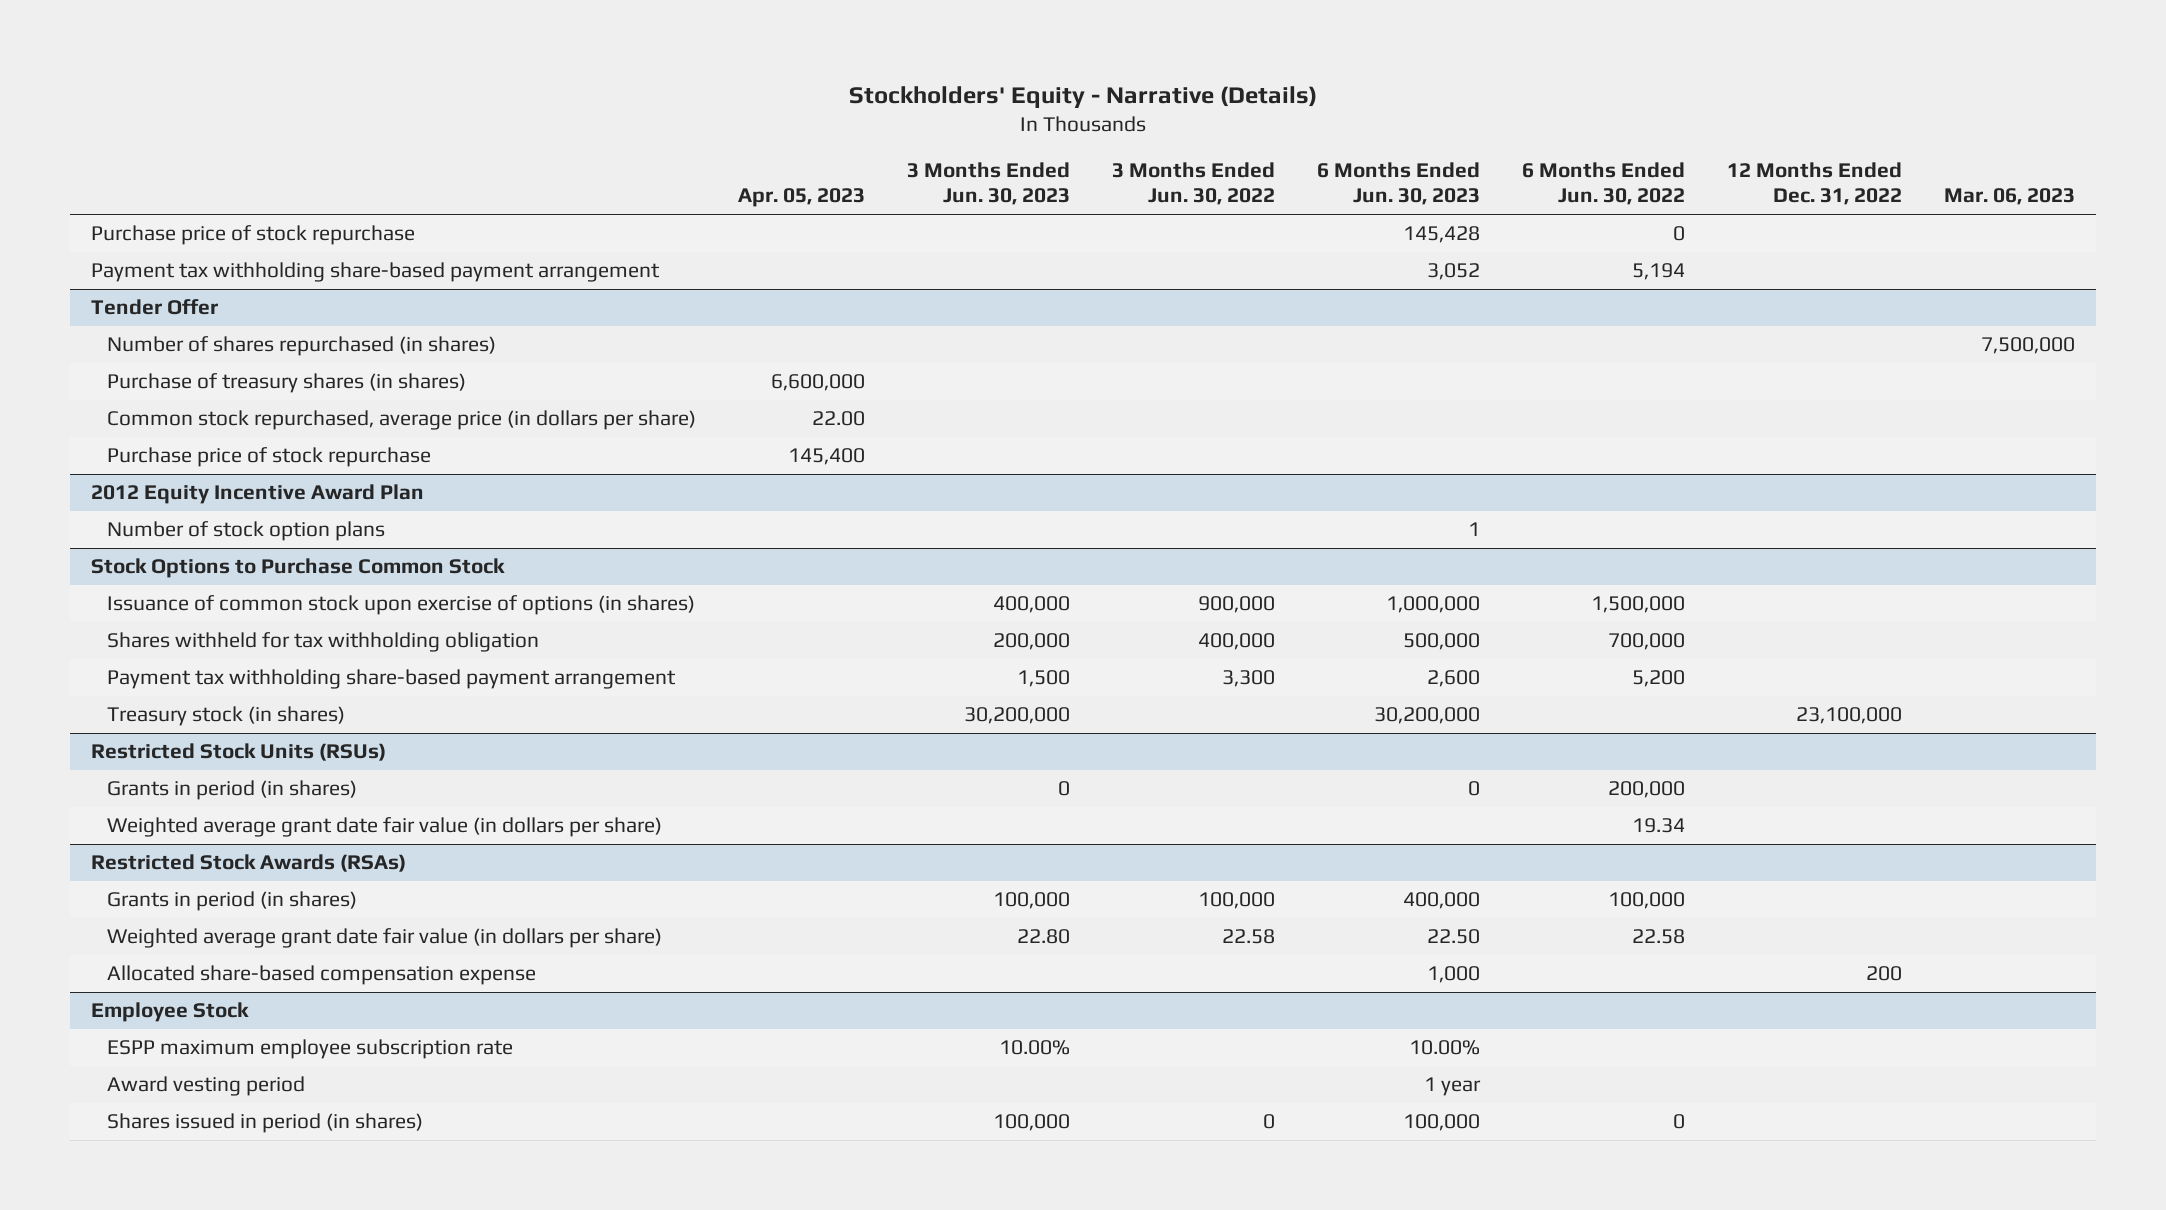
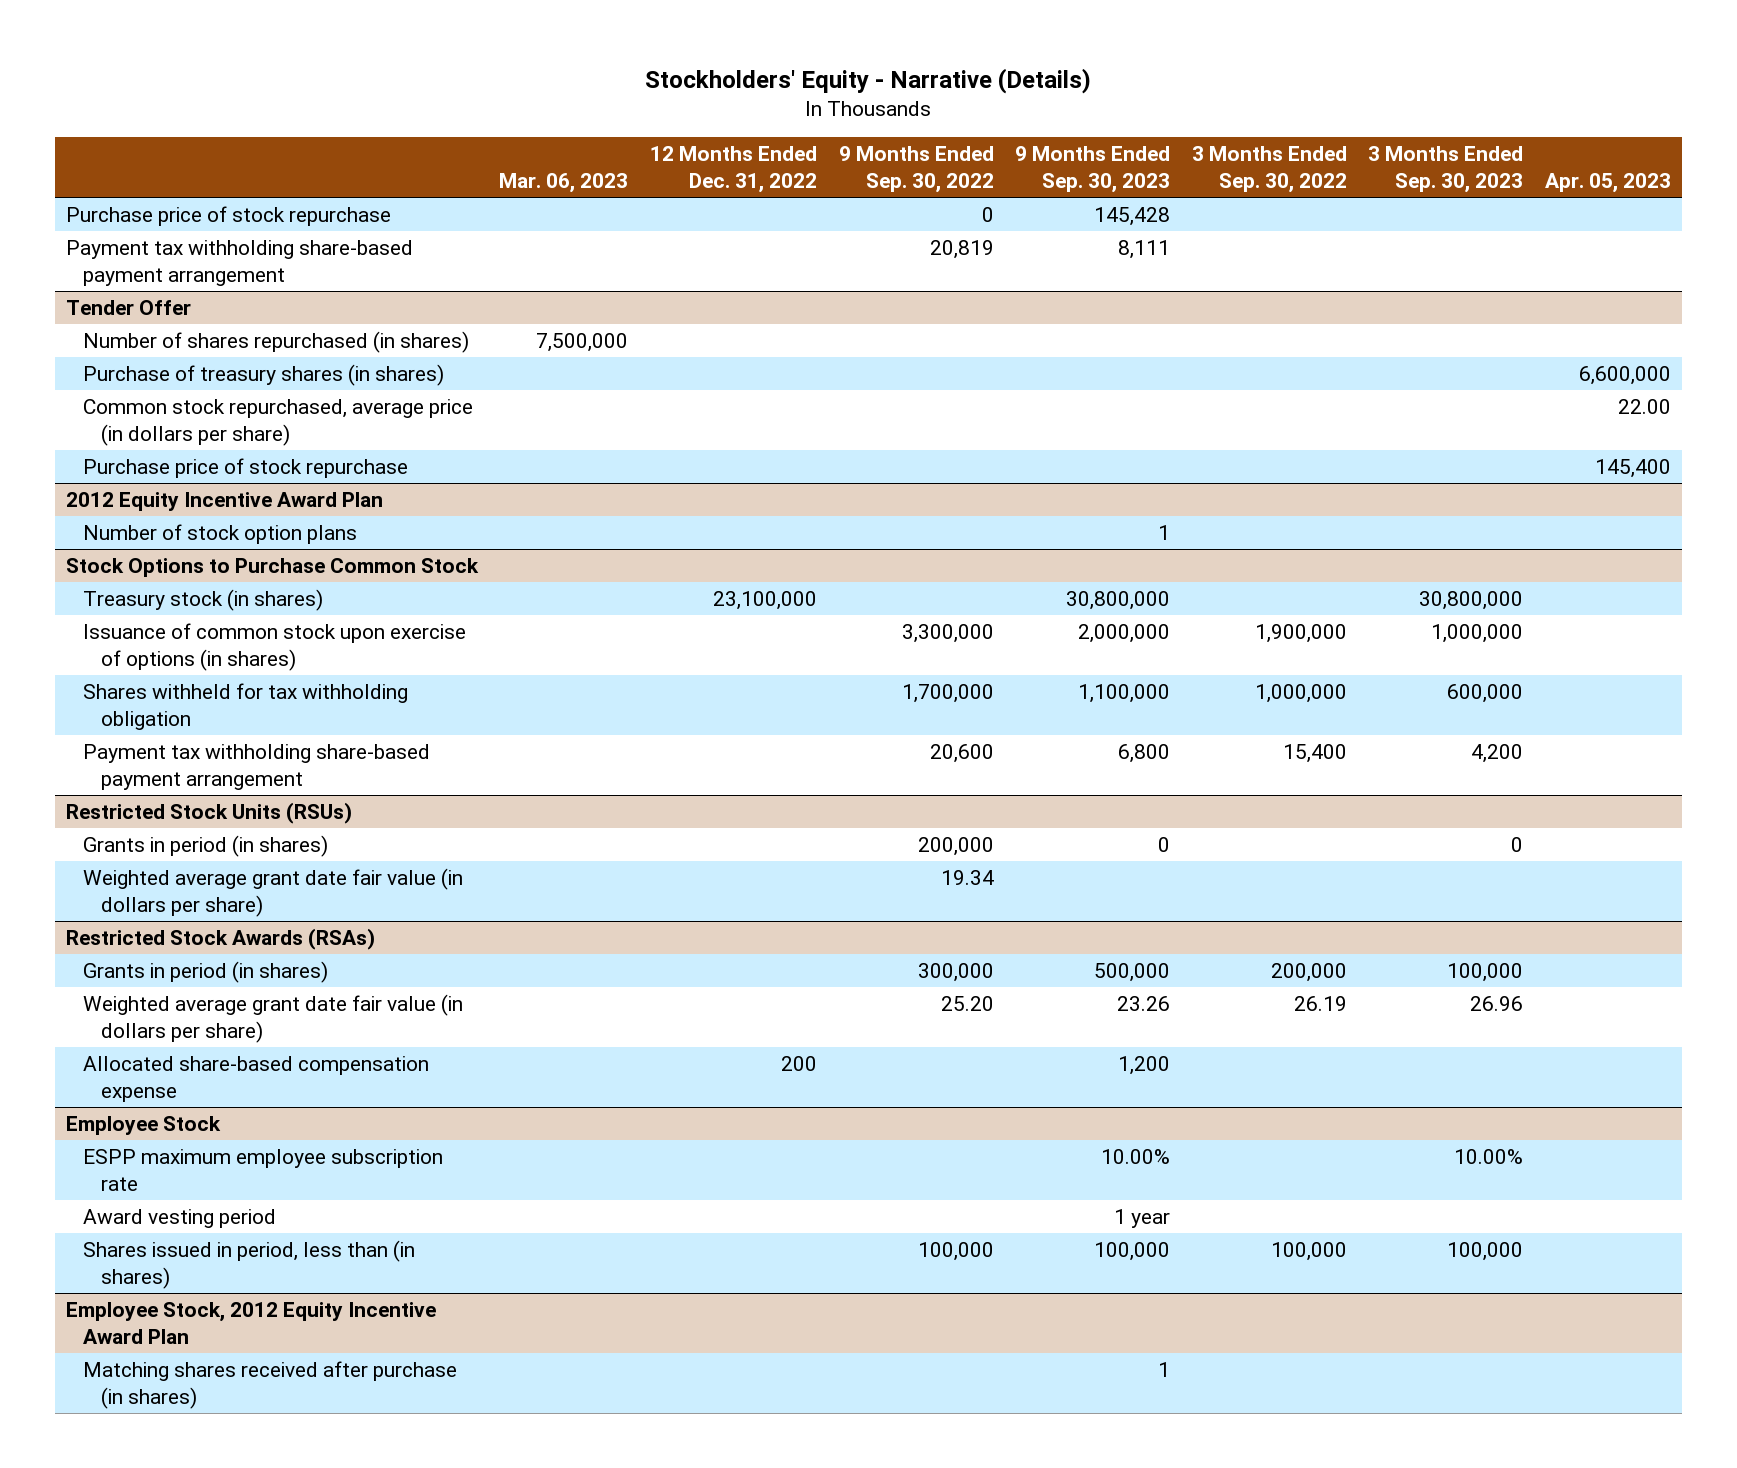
- | Apr. 05, 2023 | 3 Months Ended Jun. 30, 2023 | 3 Months Ended Jun. 30, 2022 | 6 Months Ended Jun. 30, 2023 | 6 Months Ended Jun. 30, 2022 | 12 Months Ended Dec. 31, 2022 | Mar. 06, 2023
+ | Mar. 06, 2023 | 12 Months Ended Dec. 31, 2022 | 9 Months Ended Sep. 30, 2022 | 9 Months Ended Sep. 30, 2023 | 3 Months Ended Sep. 30, 2022 | 3 Months Ended Sep. 30, 2023 | Apr. 05, 2023
@ Stock Options to Purchase Common Stock
moved up: Treasury stock (in shares) | | 23,100,000 | | 30,800,000 | | 30,800,000 |
@ Employee Stock
- Shares issued in period (in shares) | | 100,000 | 0 | 100,000 | 0 | |
+ Shares issued in period, less than (in shares) | | | 100,000 | 100,000 | 100,000 | 100,000 |
+ Employee Stock, 2012 Equity Incentive Award Plan
+ Matching shares received after purchase (in shares) | | | | 1 | | |

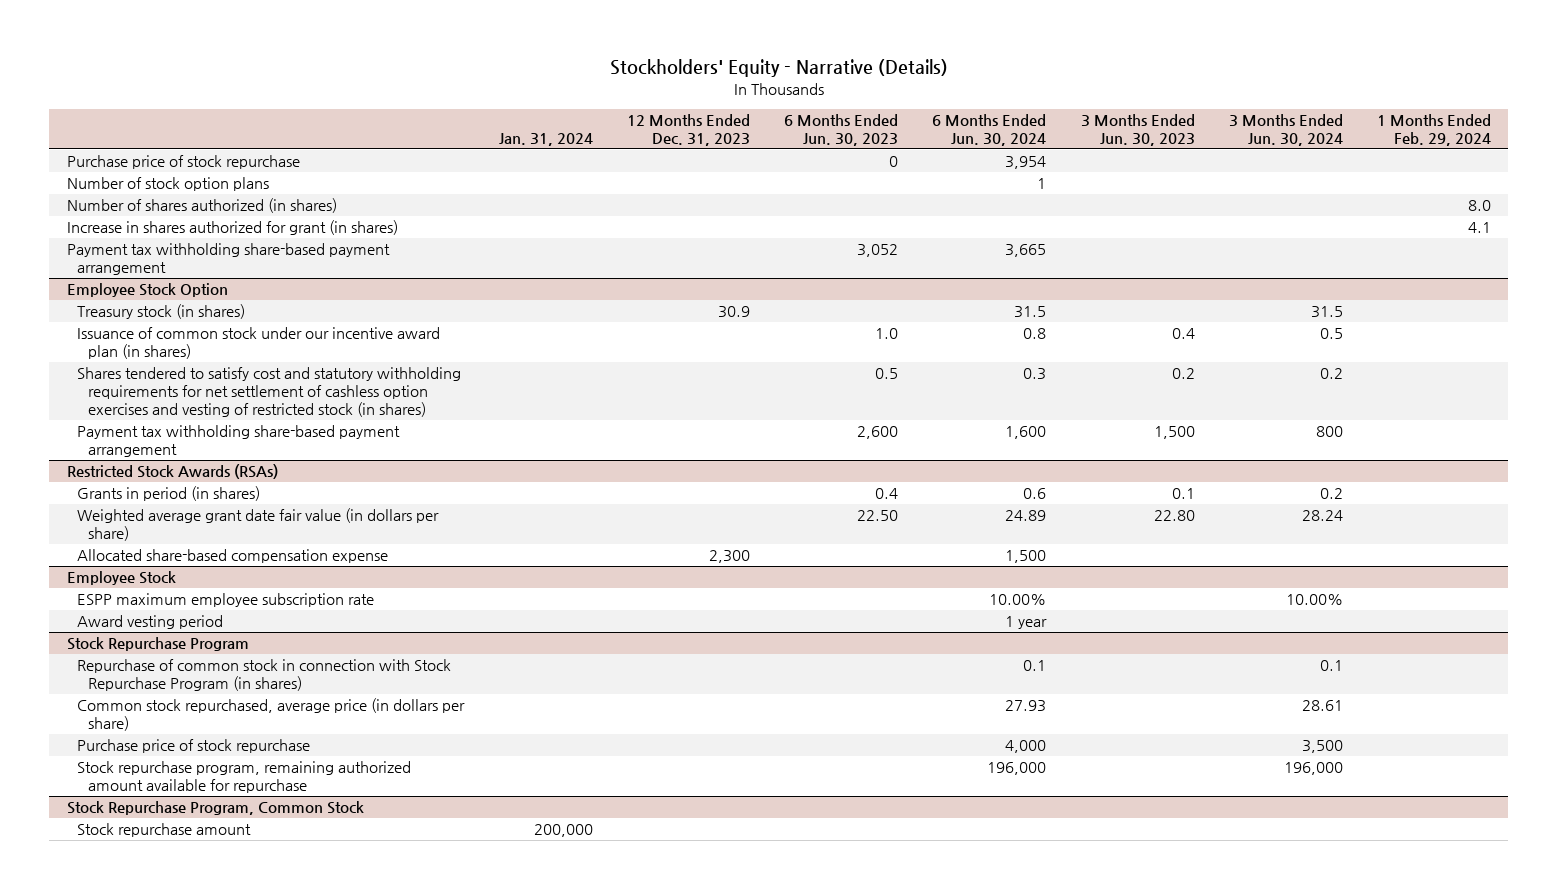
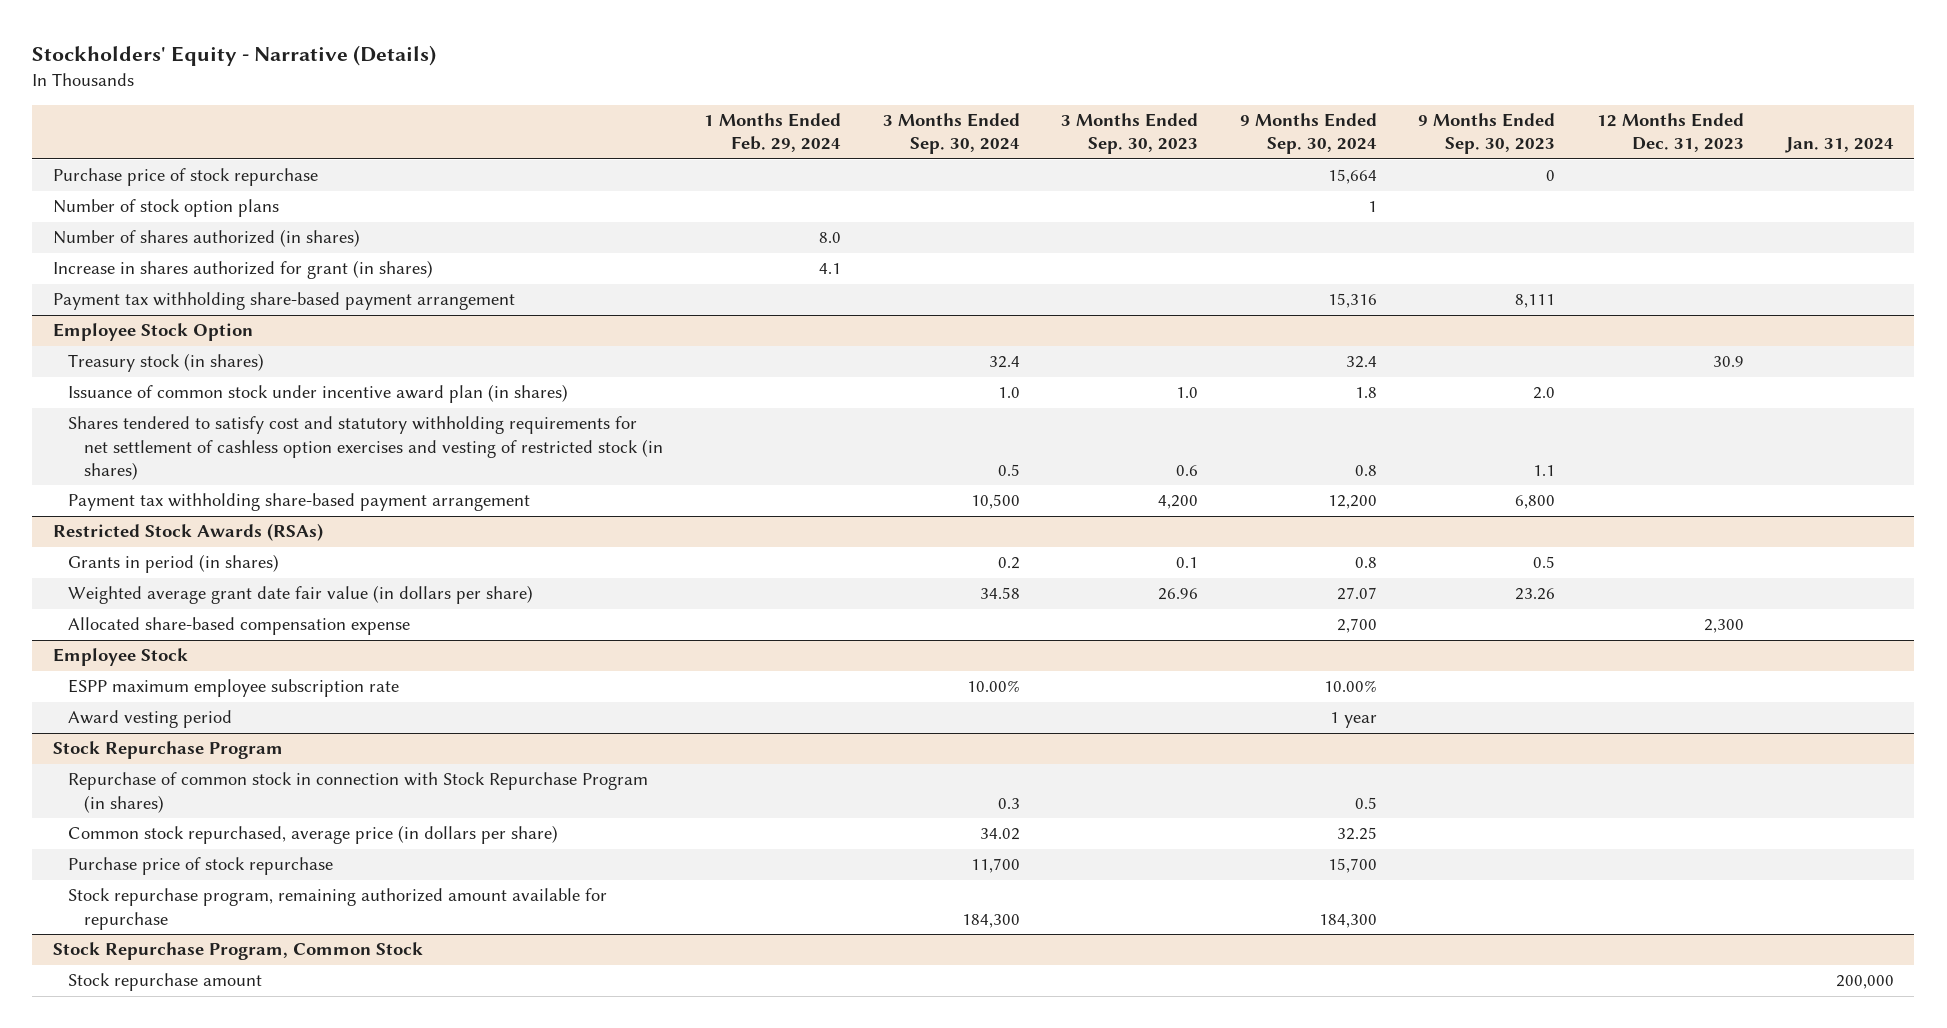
- | Jan. 31, 2024 | 12 Months Ended Dec. 31, 2023 | 6 Months Ended Jun. 30, 2023 | 6 Months Ended Jun. 30, 2024 | 3 Months Ended Jun. 30, 2023 | 3 Months Ended Jun. 30, 2024 | 1 Months Ended Feb. 29, 2024
+ | 1 Months Ended Feb. 29, 2024 | 3 Months Ended Sep. 30, 2024 | 3 Months Ended Sep. 30, 2023 | 9 Months Ended Sep. 30, 2024 | 9 Months Ended Sep. 30, 2023 | 12 Months Ended Dec. 31, 2023 | Jan. 31, 2024
@ Employee Stock Option
- Issuance of common stock under our incentive award plan (in shares) | | | 1.0 | 0.8 | 0.4 | 0.5 |
+ Issuance of common stock under incentive award plan (in shares) | | 1.0 | 1.0 | 1.8 | 2.0 | |

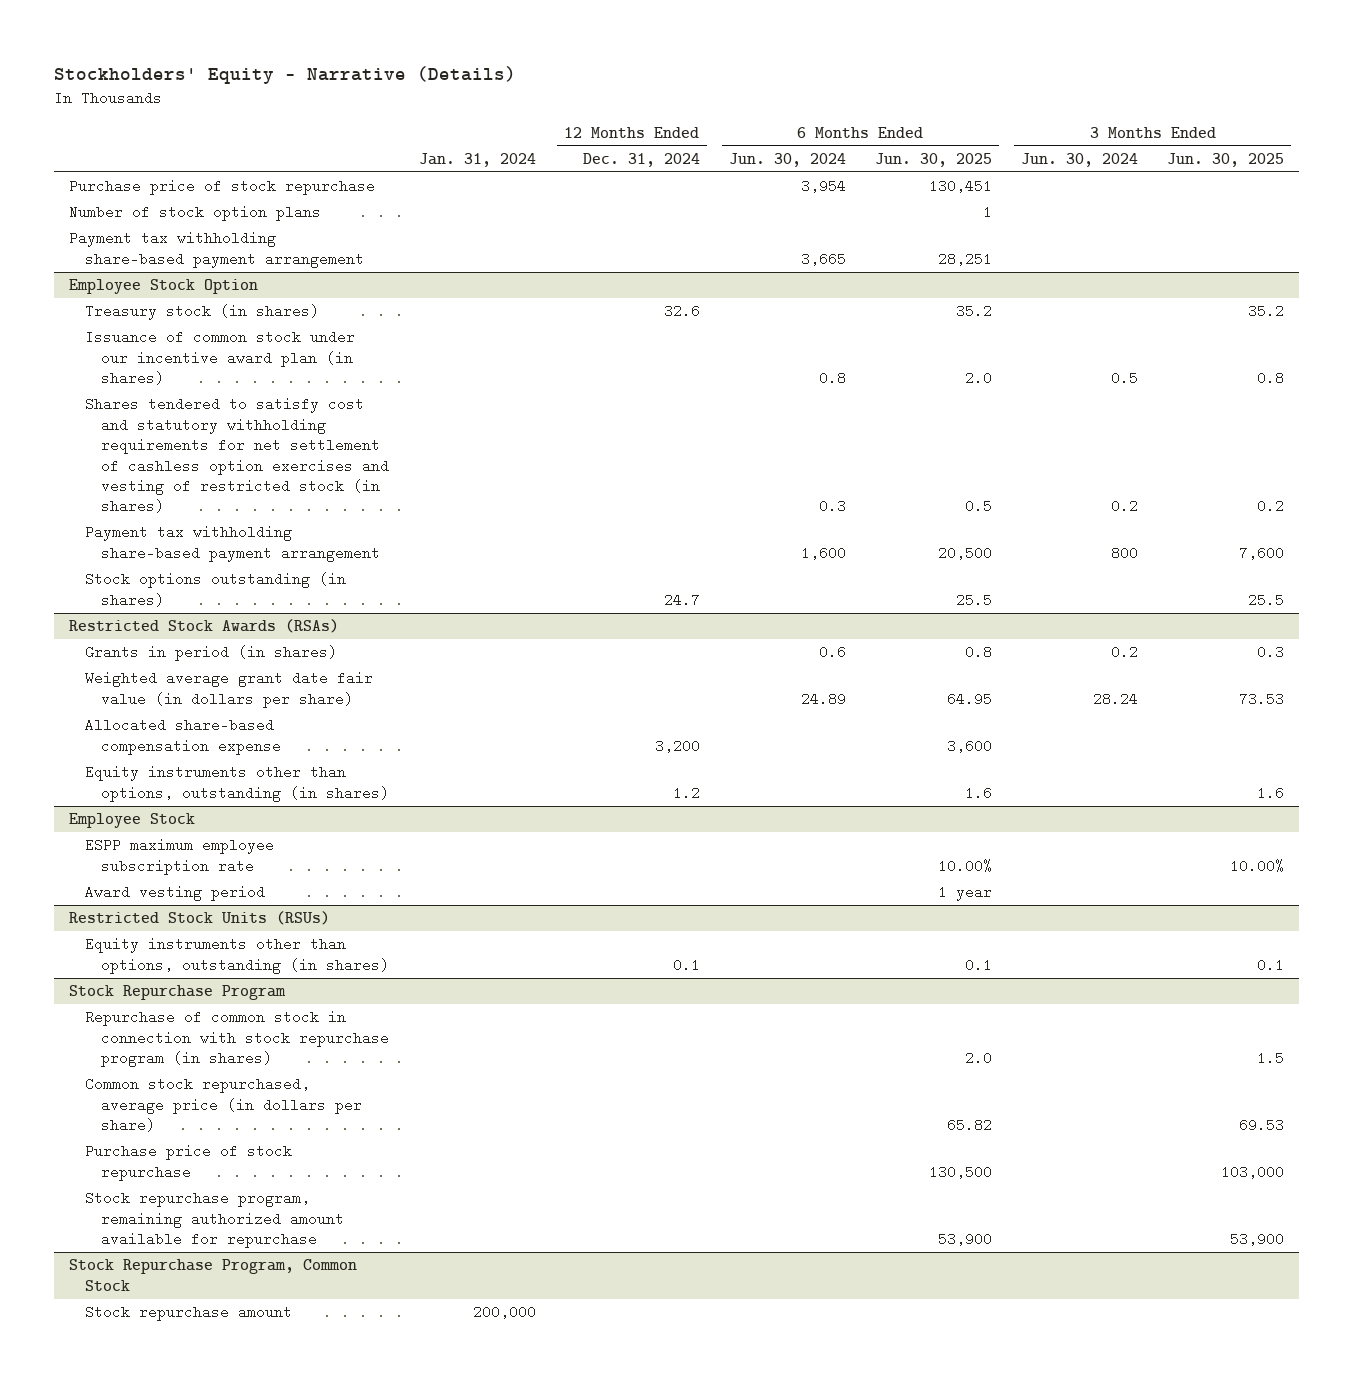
- | 1 Months Ended Feb. 29, 2024 | 3 Months Ended Sep. 30, 2024 | 3 Months Ended Sep. 30, 2023 | 9 Months Ended Sep. 30, 2024 | 9 Months Ended Sep. 30, 2023 | 12 Months Ended Dec. 31, 2023 | Jan. 31, 2024
+ | Jan. 31, 2024 | 12 Months Ended Dec. 31, 2024 | 6 Months Ended Jun. 30, 2024 | 6 Months Ended Jun. 30, 2025 | 3 Months Ended Jun. 30, 2024 | 3 Months Ended Jun. 30, 2025
- Number of shares authorized (in shares) | 8.0 | | | | | |
- Increase in shares authorized for grant (in shares) | 4.1 | | | | | |
@ Employee Stock Option
- Issuance of common stock under incentive award plan (in shares) | | 1.0 | 1.0 | 1.8 | 2.0 | |
+ Issuance of common stock under our incentive award plan (in shares) | | | 0.8 | 2.0 | 0.5 | 0.8
+ Stock options outstanding (in shares) | | 24.7 | | 25.5 | | 25.5
@ Restricted Stock Awards (RSAs)
+ Equity instruments other than options, outstanding (in shares) | | 1.2 | | 1.6 | | 1.6
+ Restricted Stock Units (RSUs)
+ Equity instruments other than options, outstanding (in shares) | | 0.1 | | 0.1 | | 0.1
@ Stock Repurchase Program
- Repurchase of common stock in connection with Stock Repurchase Program (in shares) | | 0.3 | | 0.5 | | |
+ Repurchase of common stock in connection with stock repurchase program (in shares) | | | | 2.0 | | 1.5

